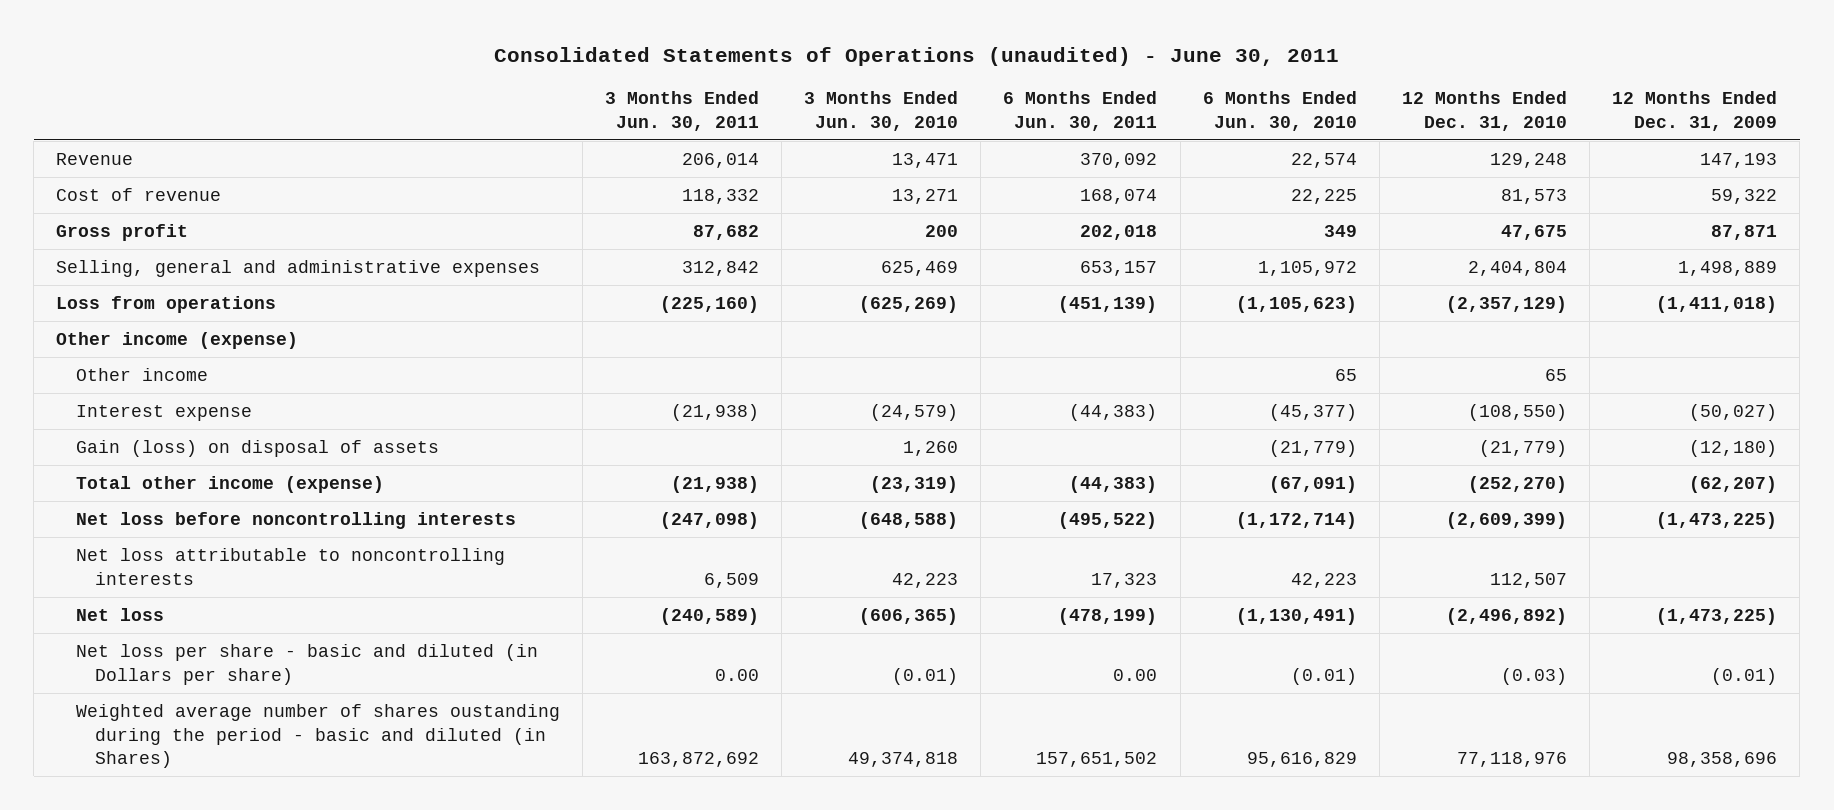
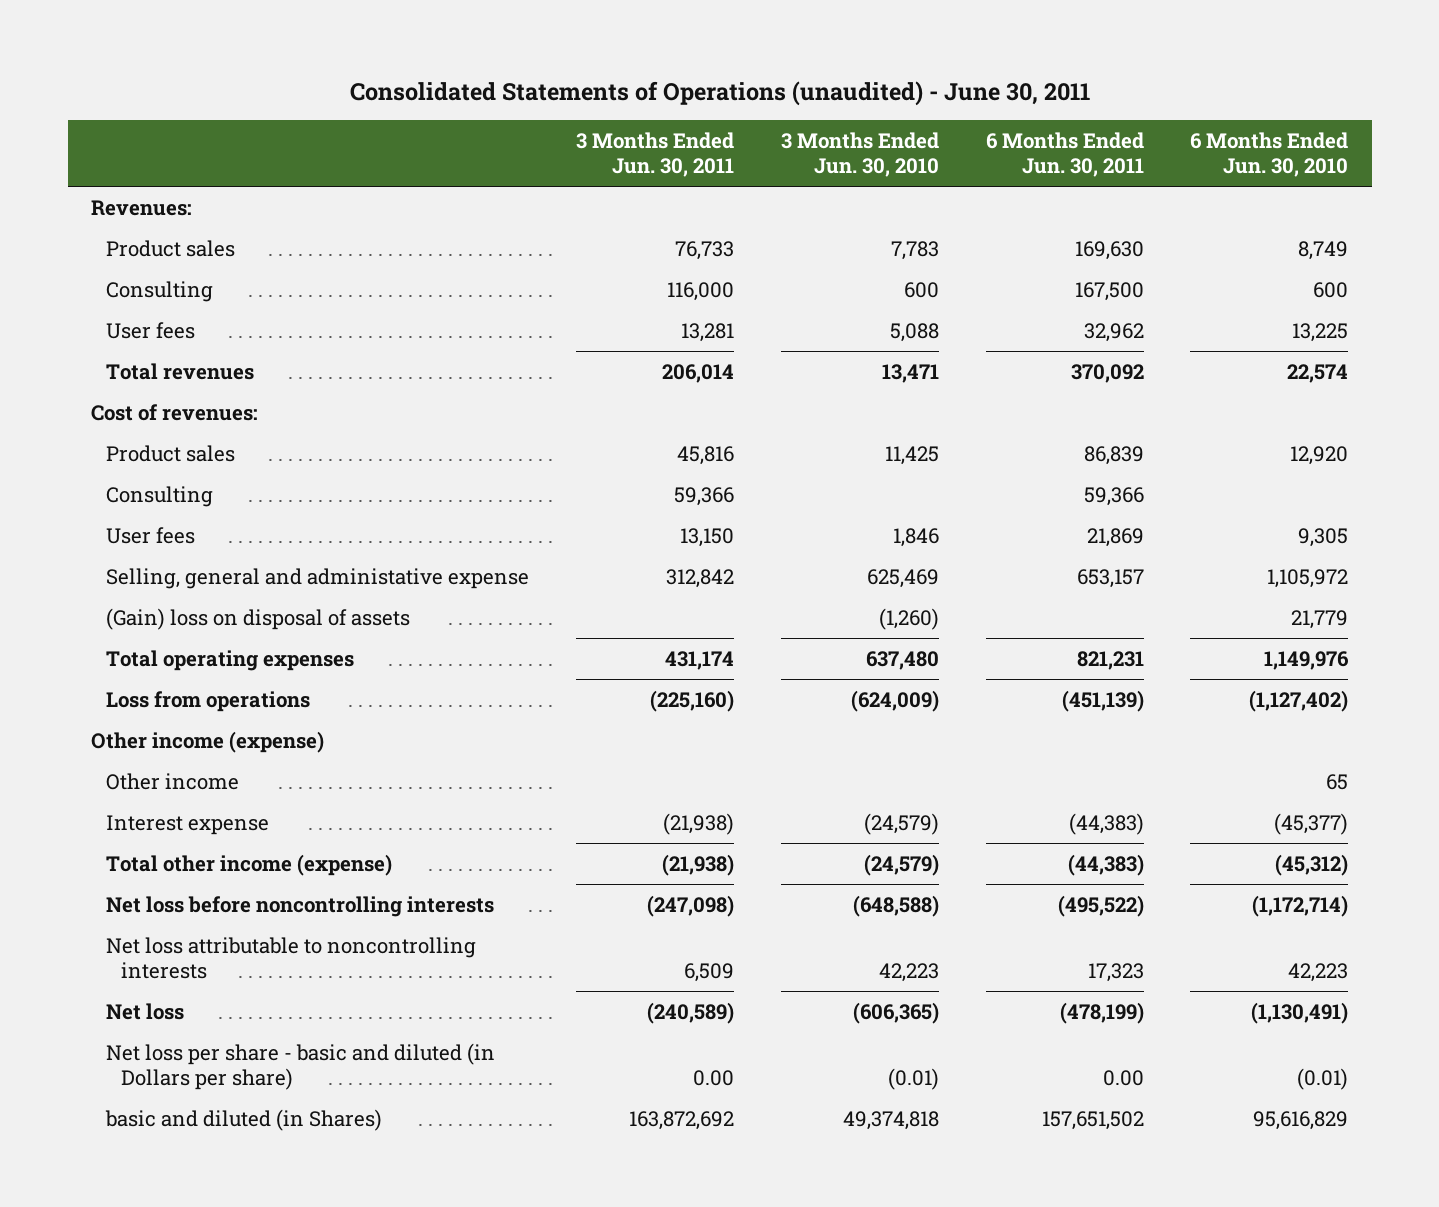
- | 3 Months Ended Jun. 30, 2011 | 3 Months Ended Jun. 30, 2010 | 6 Months Ended Jun. 30, 2011 | 6 Months Ended Jun. 30, 2010 | 12 Months Ended Dec. 31, 2010 | 12 Months Ended Dec. 31, 2009
+ | 3 Months Ended Jun. 30, 2011 | 3 Months Ended Jun. 30, 2010 | 6 Months Ended Jun. 30, 2011 | 6 Months Ended Jun. 30, 2010
- Revenue | 206,014 | 13,471 | 370,092 | 22,574 | 129,248 | 147,193
- Cost of revenue | 118,332 | 13,271 | 168,074 | 22,225 | 81,573 | 59,322
- Gross profit | 87,682 | 200 | 202,018 | 349 | 47,675 | 87,871
- Selling, general and administrative expenses | 312,842 | 625,469 | 653,157 | 1,105,972 | 2,404,804 | 1,498,889
- Loss from operations | (225,160) | (625,269) | (451,139) | (1,105,623) | (2,357,129) | (1,411,018)
+ Revenues:
+ Product sales | 76,733 | 7,783 | 169,630 | 8,749
+ Consulting | 116,000 | 600 | 167,500 | 600
+ User fees | 13,281 | 5,088 | 32,962 | 13,225
+ Total revenues | 206,014 | 13,471 | 370,092 | 22,574
+ Cost of revenues:
+ Product sales | 45,816 | 11,425 | 86,839 | 12,920
+ Consulting | 59,366 | | 59,366 |
+ User fees | 13,150 | 1,846 | 21,869 | 9,305
+ Selling, general and administative expense | 312,842 | 625,469 | 653,157 | 1,105,972
+ (Gain) loss on disposal of assets | | (1,260) | | 21,779
+ Total operating expenses | 431,174 | 637,480 | 821,231 | 1,149,976
+ Loss from operations | (225,160) | (624,009) | (451,139) | (1,127,402)
- Gain (loss) on disposal of assets | | 1,260 | | (21,779) | (21,779) | (12,180)
- Total other income (expense) | (21,938) | (23,319) | (44,383) | (67,091) | (252,270) | (62,207)
+ Total other income (expense) | (21,938) | (24,579) | (44,383) | (45,312)
- Weighted average number of shares oustanding during the period - basic and diluted (in Shares) | 163,872,692 | 49,374,818 | 157,651,502 | 95,616,829 | 77,118,976 | 98,358,696
+ basic and diluted (in Shares) | 163,872,692 | 49,374,818 | 157,651,502 | 95,616,829

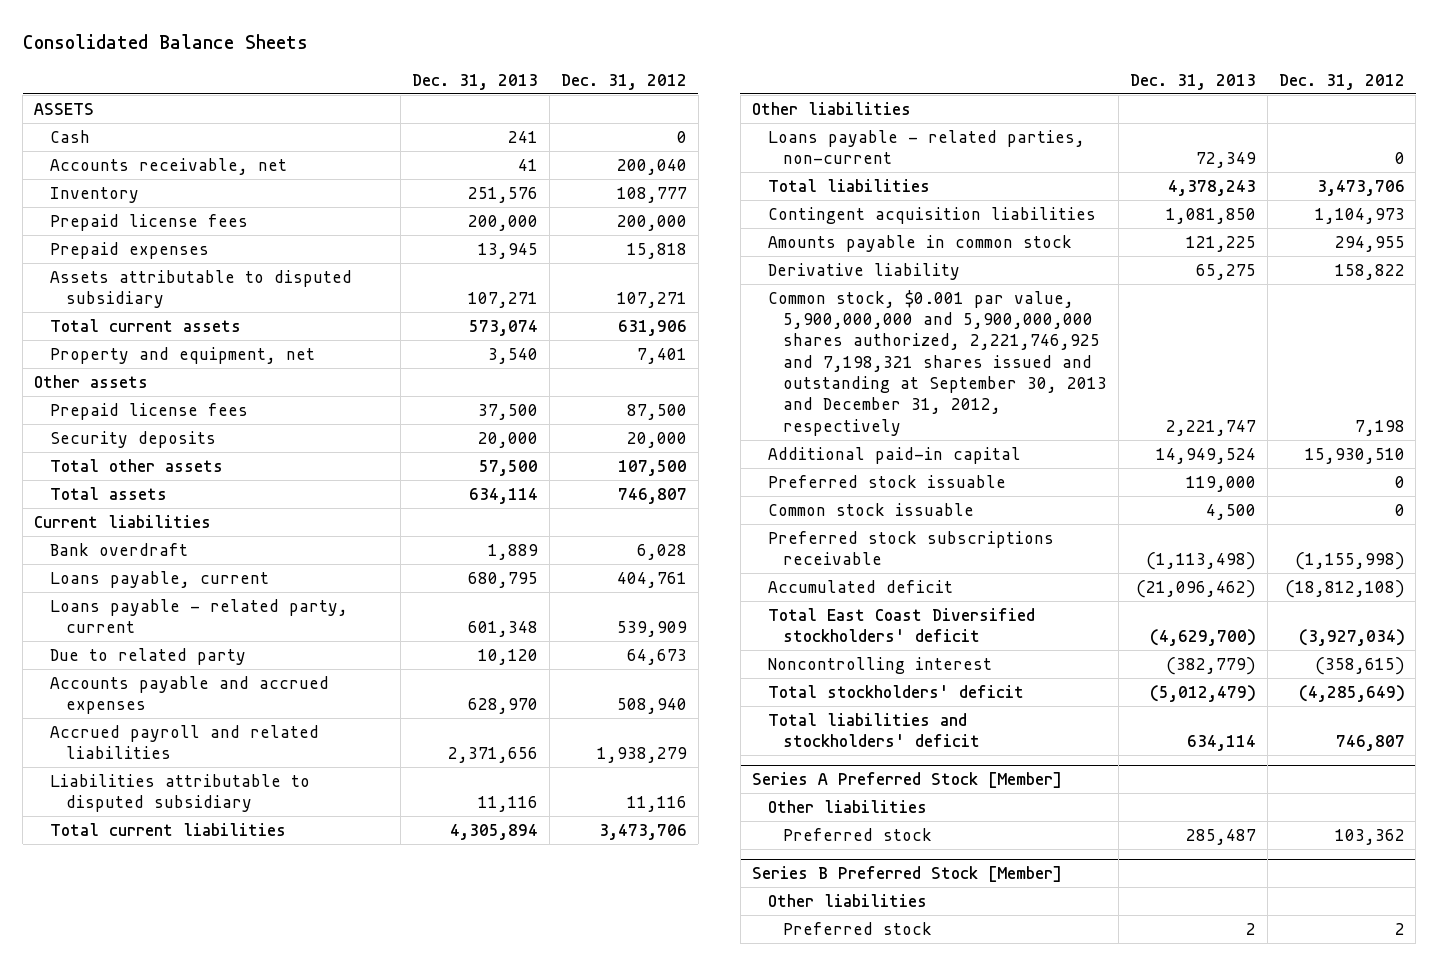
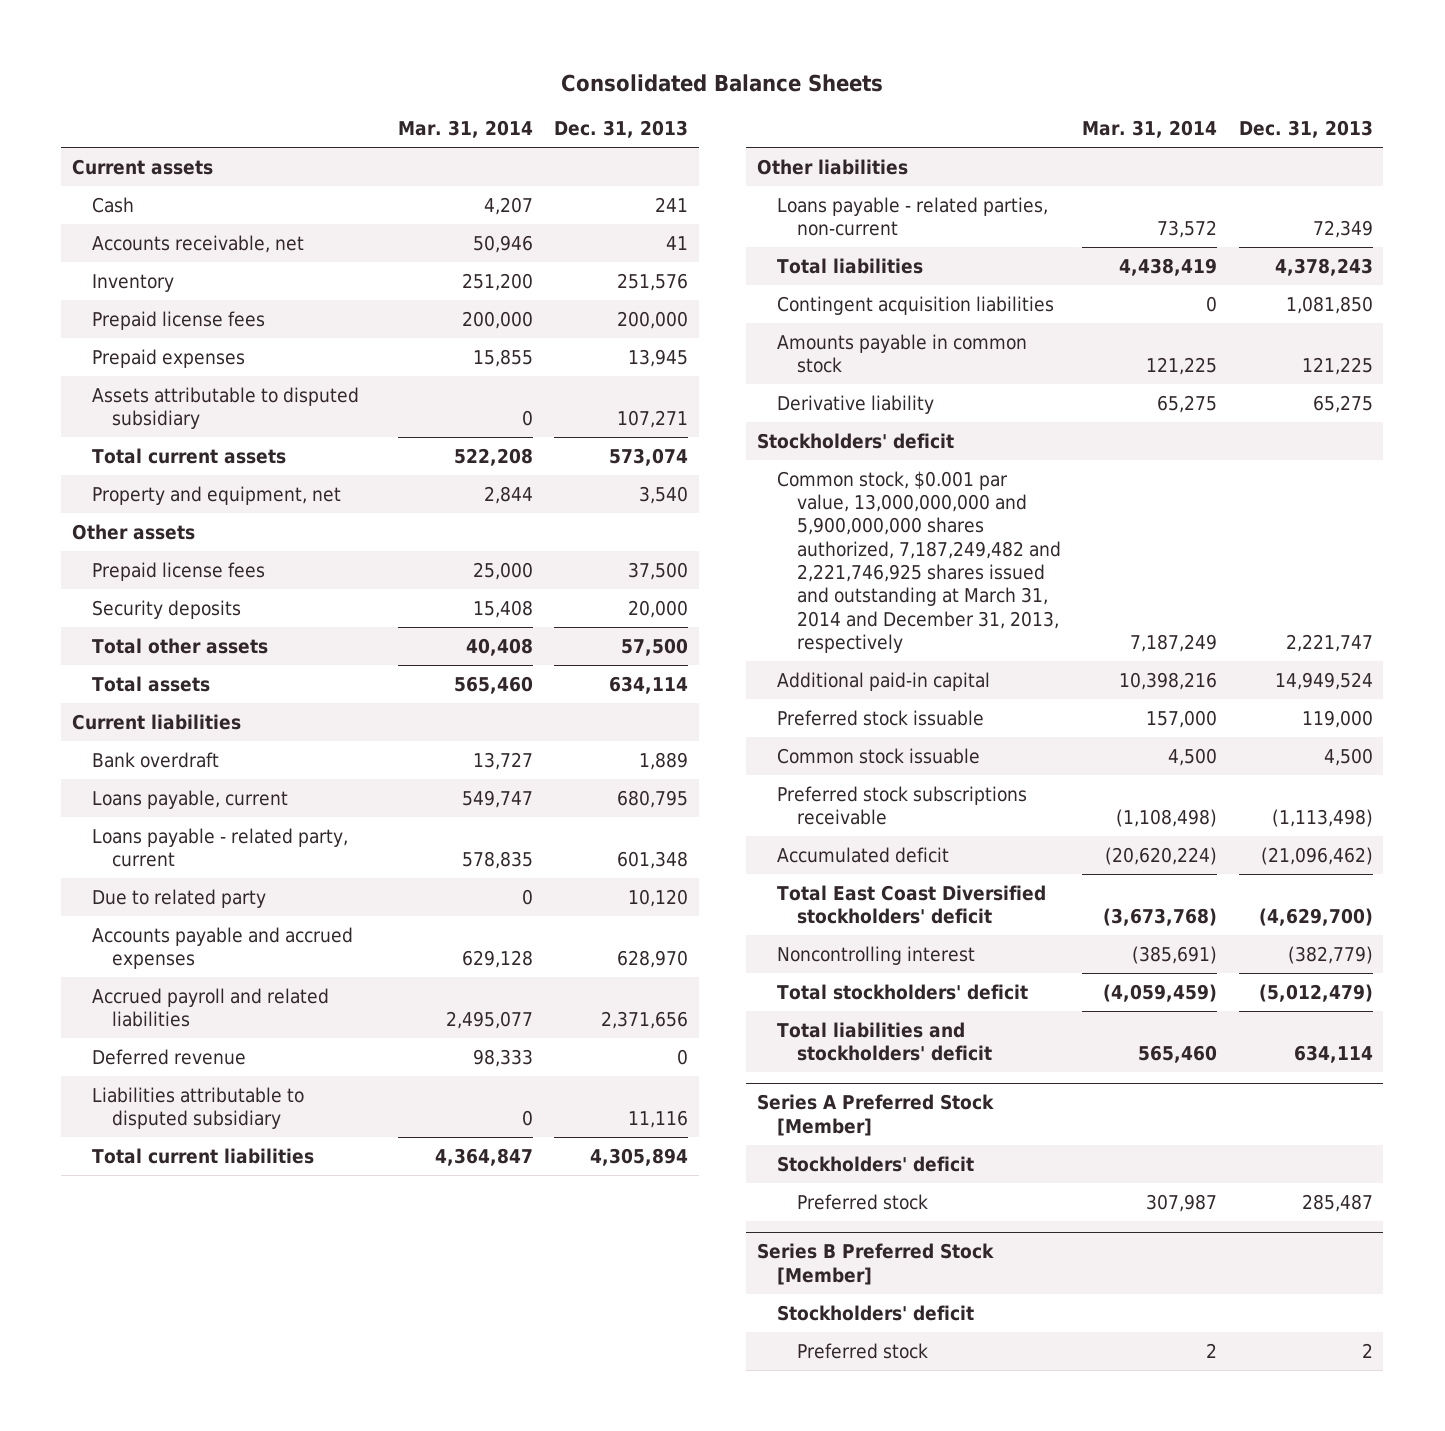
- | Dec. 31, 2013 | Dec. 31, 2012
+ | Mar. 31, 2014 | Dec. 31, 2013
- ASSETS
+ Current assets
+ Deferred revenue | 98,333 | 0
- Common stock, $0.001 par value, 5,900,000,000 and 5,900,000,000 shares authorized, 2,221,746,925 and 7,198,321 shares issued and outstanding at September 30, 2013 and December 31, 2012, respectively | 2,221,747 | 7,198
+ Stockholders' deficit
+ Common stock, $0.001 par value, 13,000,000,000 and 5,900,000,000 shares authorized, 7,187,249,482 and 2,221,746,925 shares issued and outstanding at March 31, 2014 and December 31, 2013, respectively | 7,187,249 | 2,221,747
@ Series A Preferred Stock [Member]
- Other liabilities
+ Stockholders' deficit
@ Series B Preferred Stock [Member]
- Other liabilities
+ Stockholders' deficit

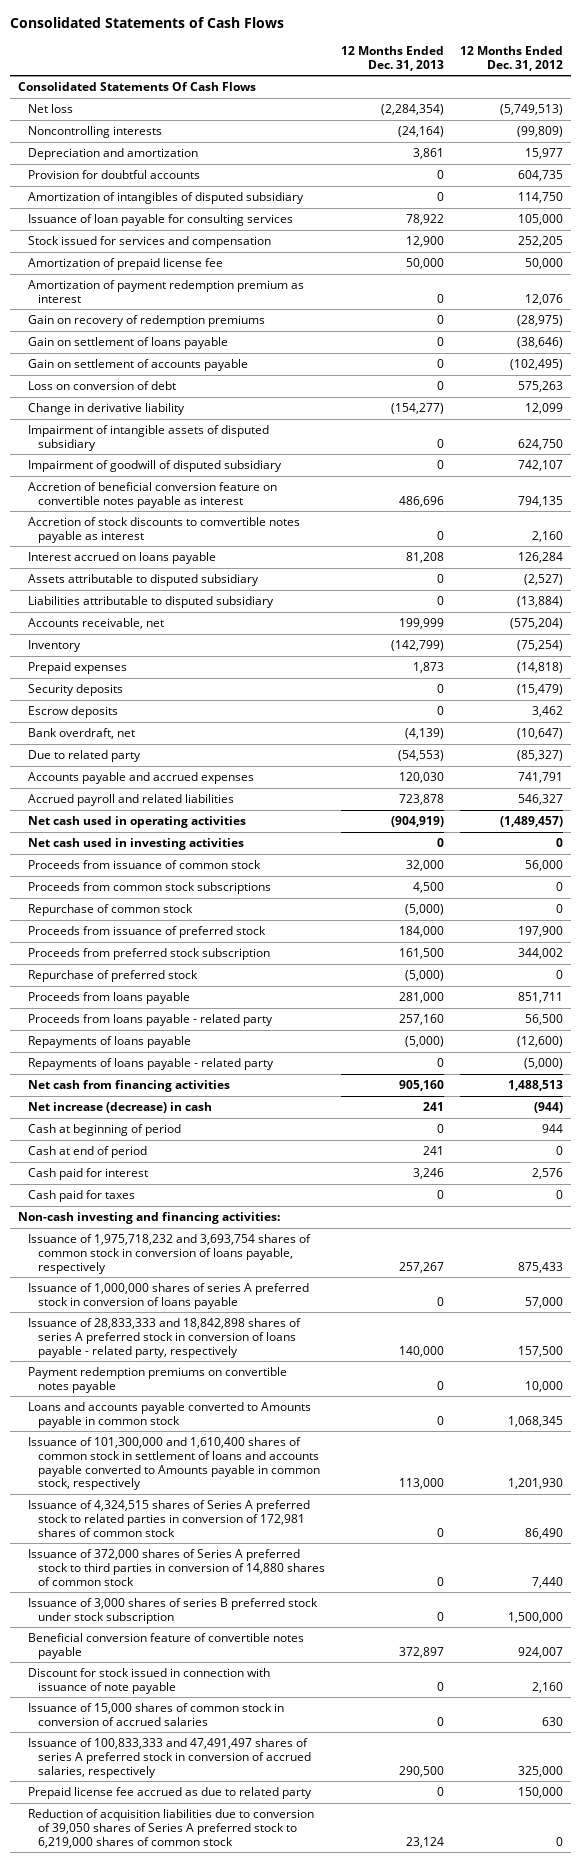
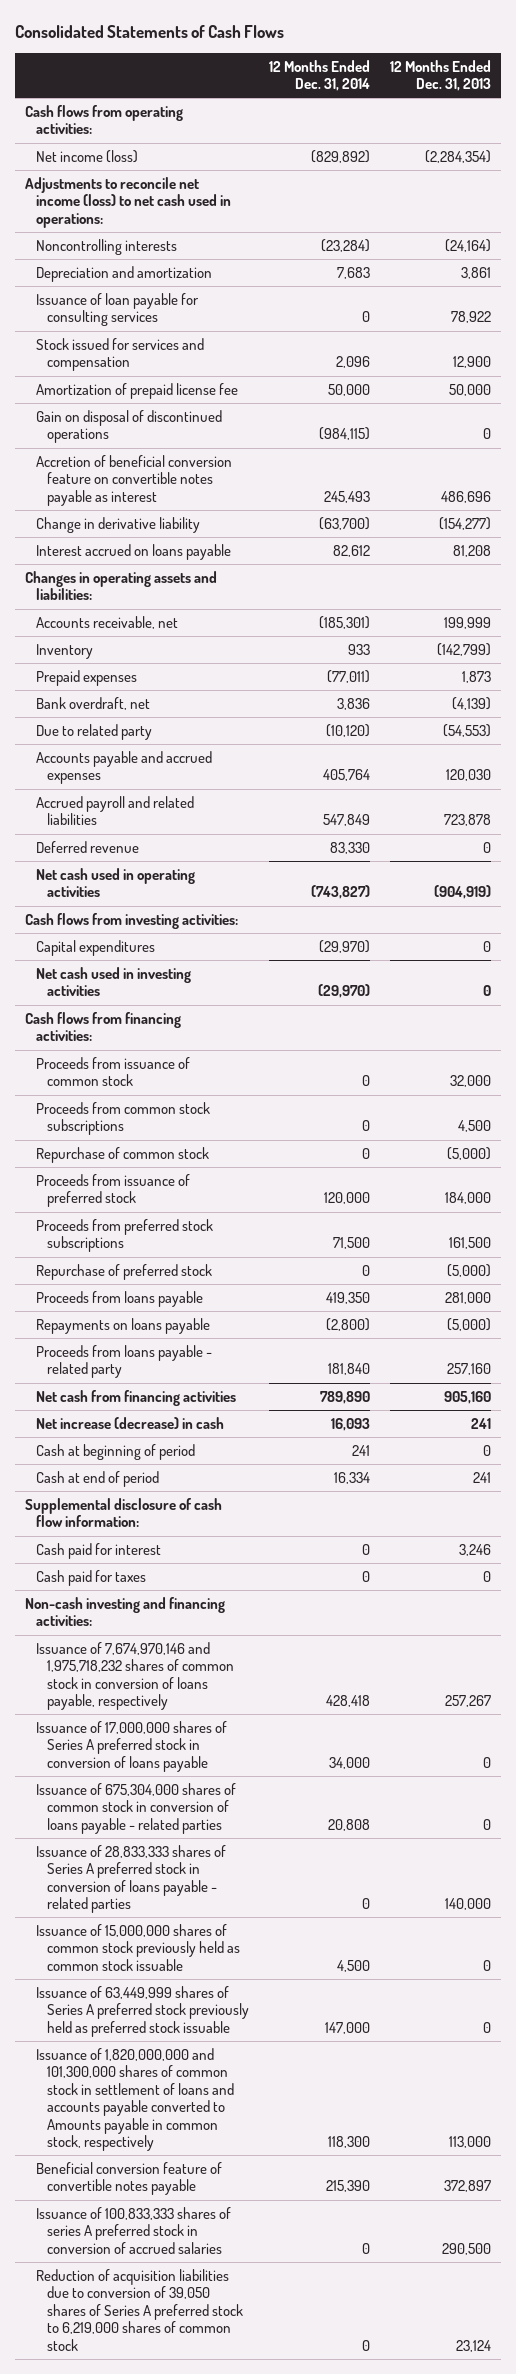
- | 12 Months Ended Dec. 31, 2013 | 12 Months Ended Dec. 31, 2012
+ | 12 Months Ended Dec. 31, 2014 | 12 Months Ended Dec. 31, 2013
- Consolidated Statements Of Cash Flows
- Net loss | (2,284,354) | (5,749,513)
+ Cash flows from operating activities:
+ Net income (loss) | (829,892) | (2,284,354)
+ Adjustments to reconcile net income (loss) to net cash used in operations:
- Provision for doubtful accounts | 0 | 604,735
- Amortization of intangibles of disputed subsidiary | 0 | 114,750
- Amortization of payment redemption premium as interest | 0 | 12,076
- Gain on recovery of redemption premiums | 0 | (28,975)
- Gain on settlement of loans payable | 0 | (38,646)
- Gain on settlement of accounts payable | 0 | (102,495)
- Loss on conversion of debt | 0 | 575,263
- Impairment of intangible assets of disputed subsidiary | 0 | 624,750
- Impairment of goodwill of disputed subsidiary | 0 | 742,107
+ Gain on disposal of discontinued operations | (984,115) | 0
- Accretion of stock discounts to comvertible notes payable as interest | 0 | 2,160
moved down: Change in derivative liability | (63,700) | (154,277)
- Assets attributable to disputed subsidiary | 0 | (2,527)
- Liabilities attributable to disputed subsidiary | 0 | (13,884)
+ Changes in operating assets and liabilities:
- Security deposits | 0 | (15,479)
- Escrow deposits | 0 | 3,462
+ Deferred revenue | 83,330 | 0
+ Cash flows from investing activities:
+ Capital expenditures | (29,970) | 0
+ Cash flows from financing activities:
- Proceeds from preferred stock subscription | 161,500 | 344,002
+ Proceeds from preferred stock subscriptions | 71,500 | 161,500
+ Repayments on loans payable | (2,800) | (5,000)
- Repayments of loans payable | (5,000) | (12,600)
- Repayments of loans payable - related party | 0 | (5,000)
+ Supplemental disclosure of cash flow information:
- Issuance of 1,975,718,232 and 3,693,754 shares of common stock in conversion of loans payable, respectively | 257,267 | 875,433
- Issuance of 1,000,000 shares of series A preferred stock in conversion of loans payable | 0 | 57,000
- Issuance of 28,833,333 and 18,842,898 shares of series A preferred stock in conversion of loans payable - related party, respectively | 140,000 | 157,500
- Payment redemption premiums on convertible notes payable | 0 | 10,000
- Loans and accounts payable converted to Amounts payable in common stock | 0 | 1,068,345
- Issuance of 101,300,000 and 1,610,400 shares of common stock in settlement of loans and accounts payable converted to Amounts payable in common stock, respectively | 113,000 | 1,201,930
- Issuance of 4,324,515 shares of Series A preferred stock to related parties in conversion of 172,981 shares of common stock | 0 | 86,490
- Issuance of 372,000 shares of Series A preferred stock to third parties in conversion of 14,880 shares of common stock | 0 | 7,440
- Issuance of 3,000 shares of series B preferred stock under stock subscription | 0 | 1,500,000
+ Issuance of 7,674,970,146 and 1,975,718,232 shares of common stock in conversion of loans payable, respectively | 428,418 | 257,267
+ Issuance of 17,000,000 shares of Series A preferred stock in conversion of loans payable | 34,000 | 0
+ Issuance of 675,304,000 shares of common stock in conversion of loans payable - related parties | 20,808 | 0
+ Issuance of 28,833,333 shares of Series A preferred stock in conversion of loans payable - related parties | 0 | 140,000
+ Issuance of 15,000,000 shares of common stock previously held as common stock issuable | 4,500 | 0
+ Issuance of 63,449,999 shares of Series A preferred stock previously held as preferred stock issuable | 147,000 | 0
+ Issuance of 1,820,000,000 and 101,300,000 shares of common stock in settlement of loans and accounts payable converted to Amounts payable in common stock, respectively | 118,300 | 113,000
- Discount for stock issued in connection with issuance of note payable | 0 | 2,160
- Issuance of 15,000 shares of common stock in conversion of accrued salaries | 0 | 630
- Issuance of 100,833,333 and 47,491,497 shares of series A preferred stock in conversion of accrued salaries, respectively | 290,500 | 325,000
- Prepaid license fee accrued as due to related party | 0 | 150,000
+ Issuance of 100,833,333 shares of series A preferred stock in conversion of accrued salaries | 0 | 290,500

